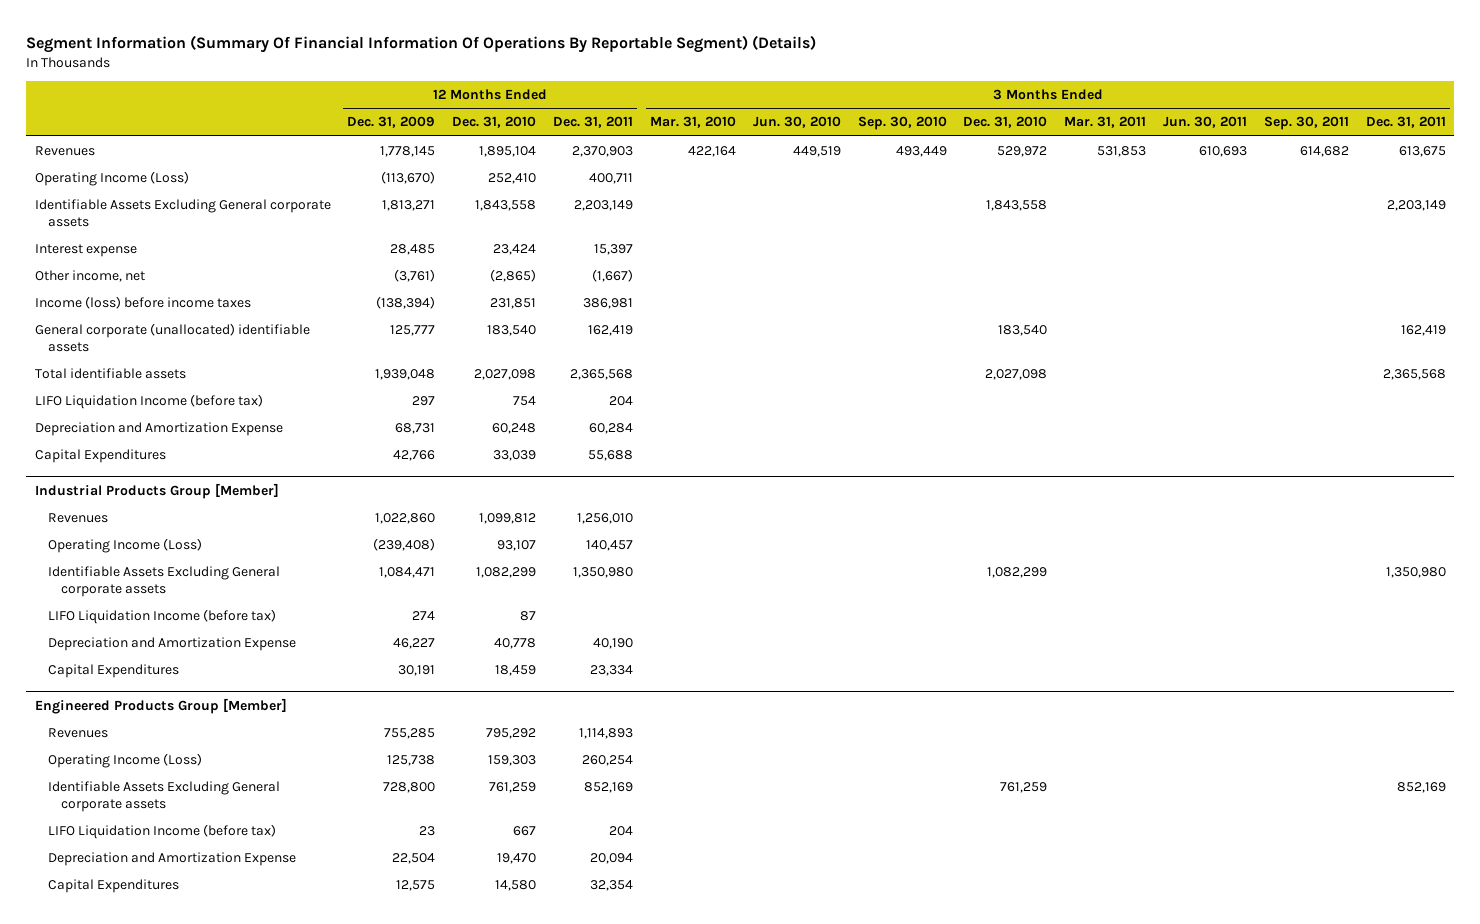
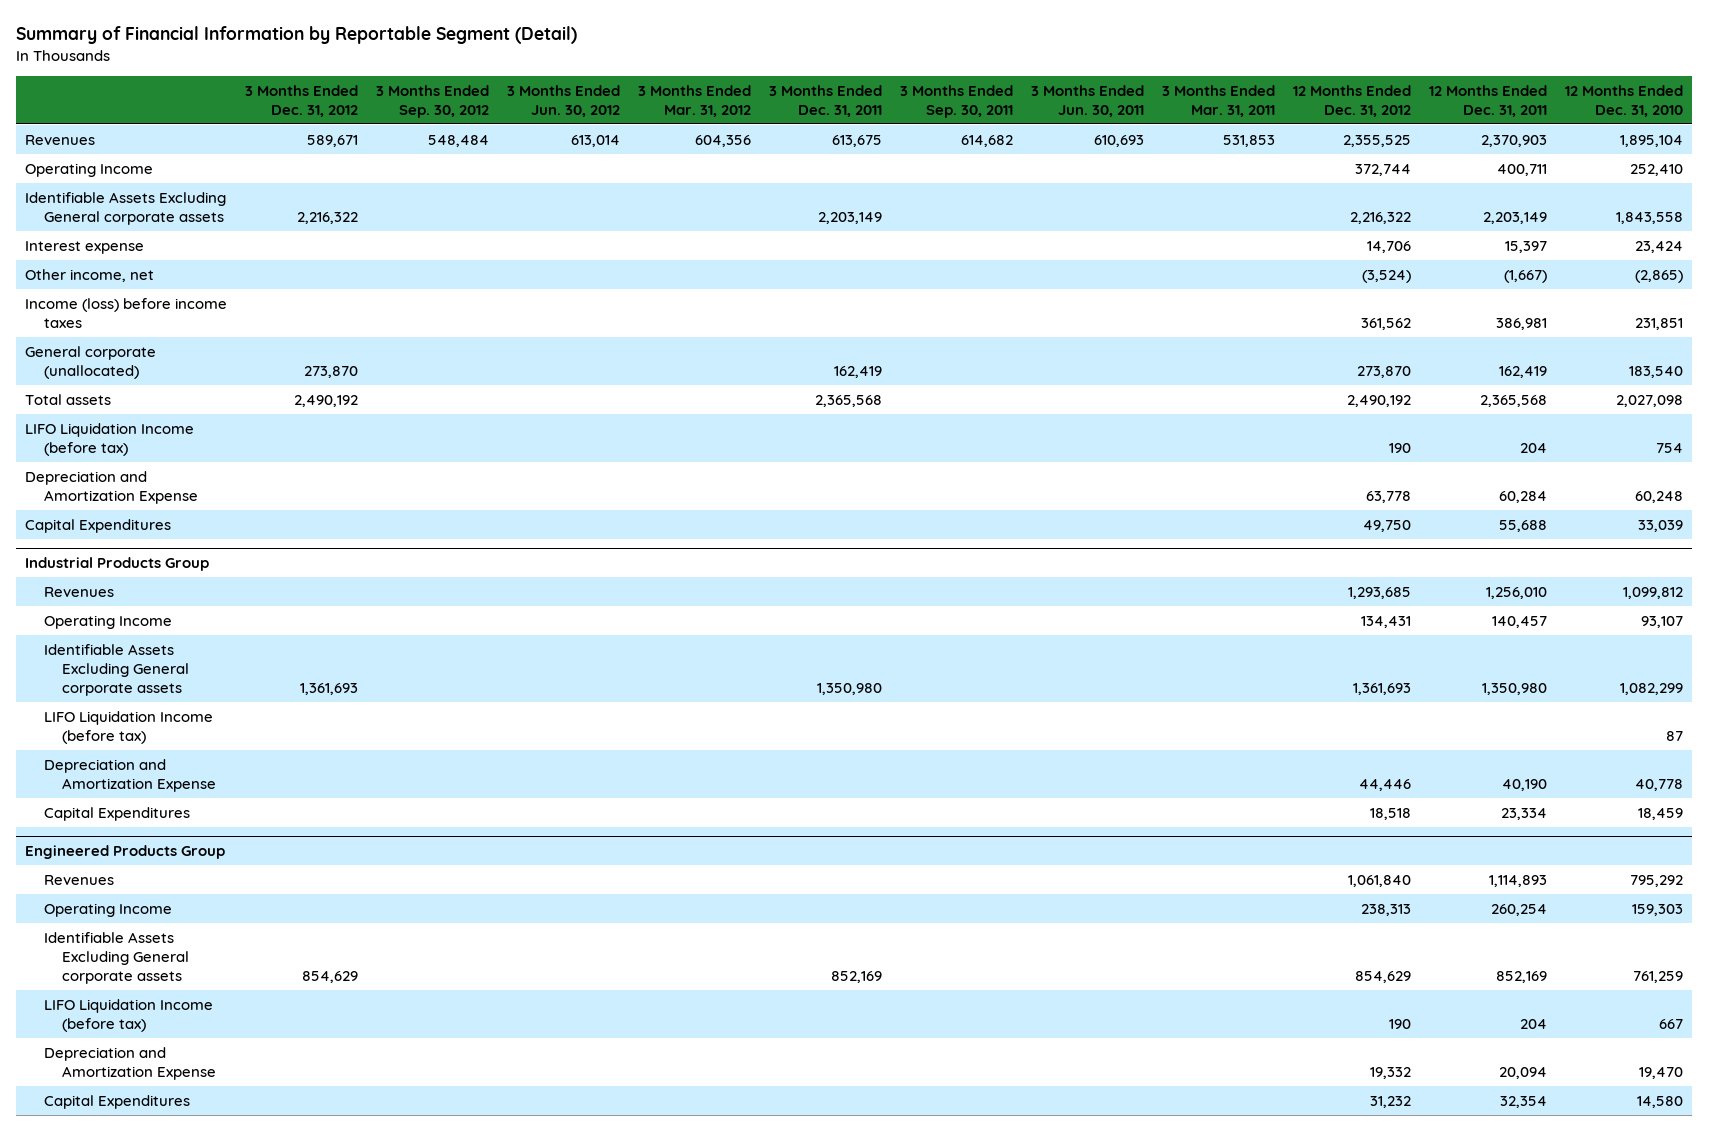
- Segment Information (Summary Of Financial Information Of Operations By Reportable Segment) (Details)
+ Summary of Financial Information by Reportable Segment (Detail)
- | 12 Months Ended Dec. 31, 2009 | 12 Months Ended Dec. 31, 2010 | 12 Months Ended Dec. 31, 2011 | 3 Months Ended Mar. 31, 2010 | 3 Months Ended Jun. 30, 2010 | 3 Months Ended Sep. 30, 2010 | 3 Months Ended Dec. 31, 2010 | 3 Months Ended Mar. 31, 2011 | 3 Months Ended Jun. 30, 2011 | 3 Months Ended Sep. 30, 2011 | 3 Months Ended Dec. 31, 2011
+ | 3 Months Ended Dec. 31, 2012 | 3 Months Ended Sep. 30, 2012 | 3 Months Ended Jun. 30, 2012 | 3 Months Ended Mar. 31, 2012 | 3 Months Ended Dec. 31, 2011 | 3 Months Ended Sep. 30, 2011 | 3 Months Ended Jun. 30, 2011 | 3 Months Ended Mar. 31, 2011 | 12 Months Ended Dec. 31, 2012 | 12 Months Ended Dec. 31, 2011 | 12 Months Ended Dec. 31, 2010
- Operating Income (Loss) | (113,670) | 252,410 | 400,711 | | | | | | | |
+ Operating Income | | | | | | | | | 372,744 | 400,711 | 252,410
- General corporate (unallocated) identifiable assets | 125,777 | 183,540 | 162,419 | | | | 183,540 | | | | 162,419
- Total identifiable assets | 1,939,048 | 2,027,098 | 2,365,568 | | | | 2,027,098 | | | | 2,365,568
+ General corporate (unallocated) | 273,870 | | | | 162,419 | | | | 273,870 | 162,419 | 183,540
+ Total assets | 2,490,192 | | | | 2,365,568 | | | | 2,490,192 | 2,365,568 | 2,027,098
- Industrial Products Group [Member]
+ Industrial Products Group
- Operating Income (Loss) | (239,408) | 93,107 | 140,457 | | | | | | | |
+ Operating Income | | | | | | | | | 134,431 | 140,457 | 93,107
- Engineered Products Group [Member]
+ Engineered Products Group
- Operating Income (Loss) | 125,738 | 159,303 | 260,254 | | | | | | | |
+ Operating Income | | | | | | | | | 238,313 | 260,254 | 159,303

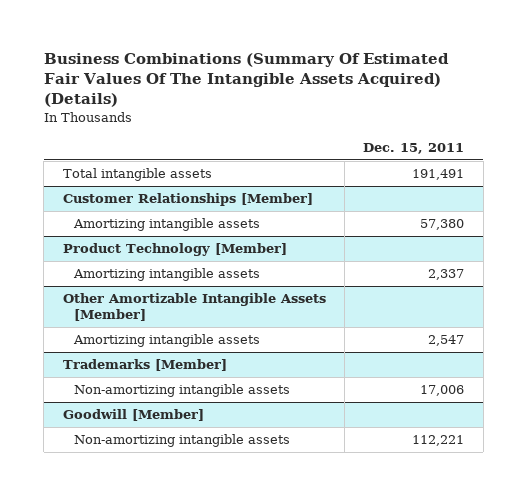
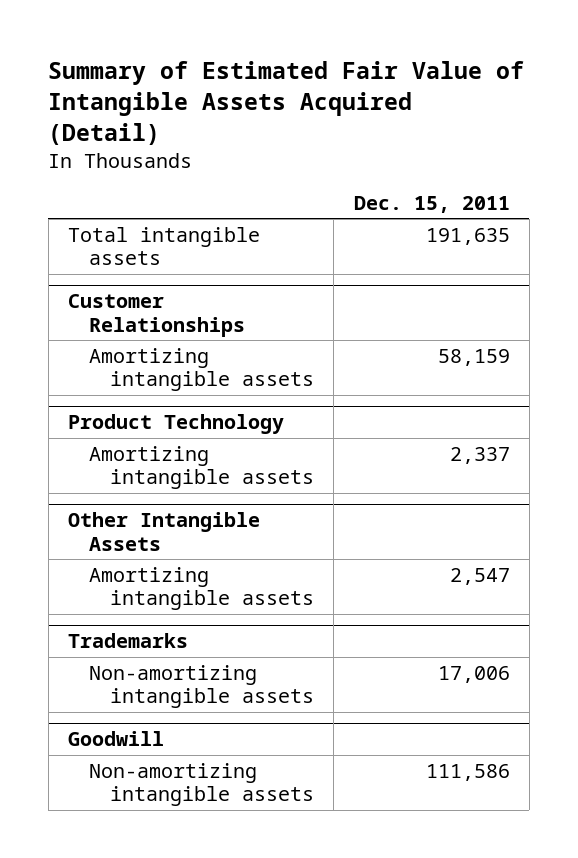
- Business Combinations (Summary Of Estimated Fair Values Of The Intangible Assets Acquired) (Details)
+ Summary of Estimated Fair Value of Intangible Assets Acquired (Detail)
- Total intangible assets | 191,491
- Customer Relationships [Member]
- Amortizing intangible assets | 57,380
- Product Technology [Member]
+ Total intangible assets | 191,635
+ Customer Relationships
+ Amortizing intangible assets | 58,159
+ Product Technology
- Other Amortizable Intangible Assets [Member]
+ Other Intangible Assets
- Trademarks [Member]
+ Trademarks
- Goodwill [Member]
- Non-amortizing intangible assets | 112,221
+ Goodwill
+ Non-amortizing intangible assets | 111,586

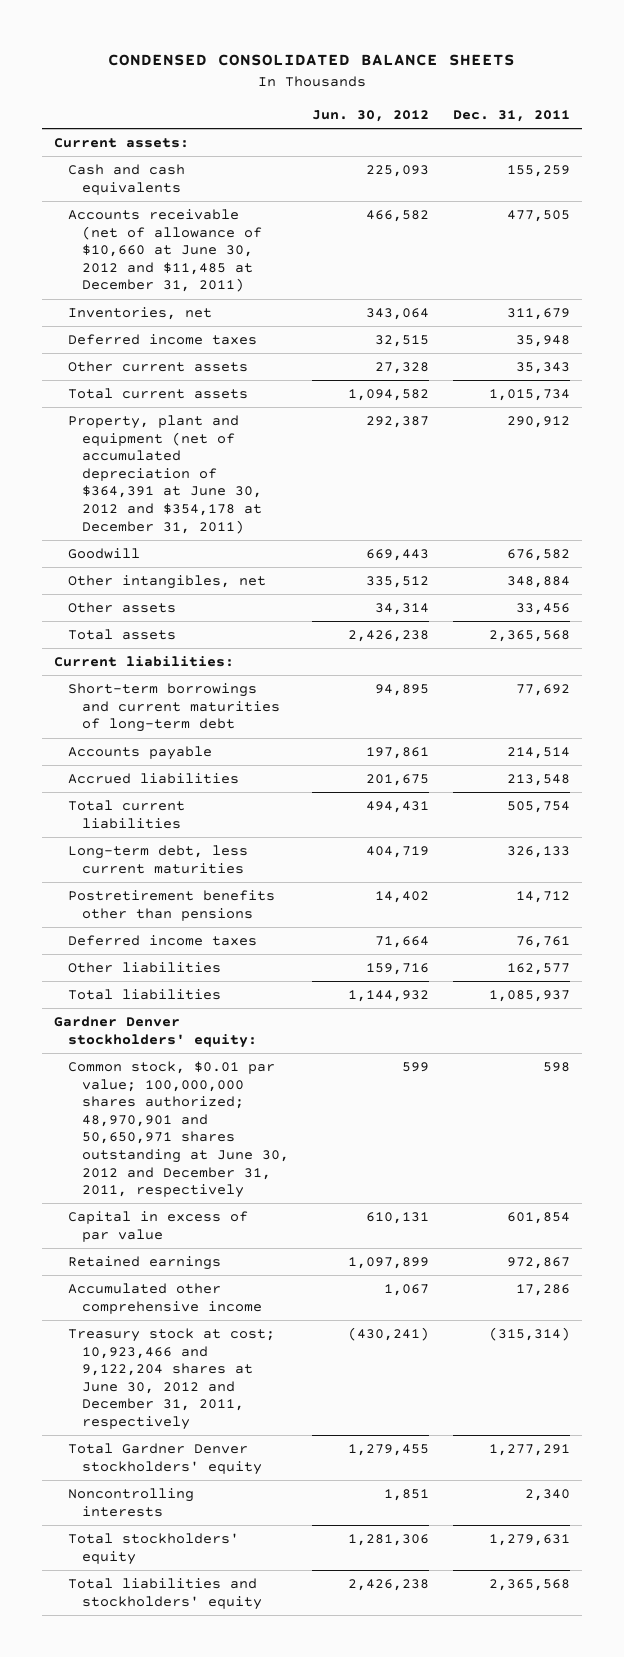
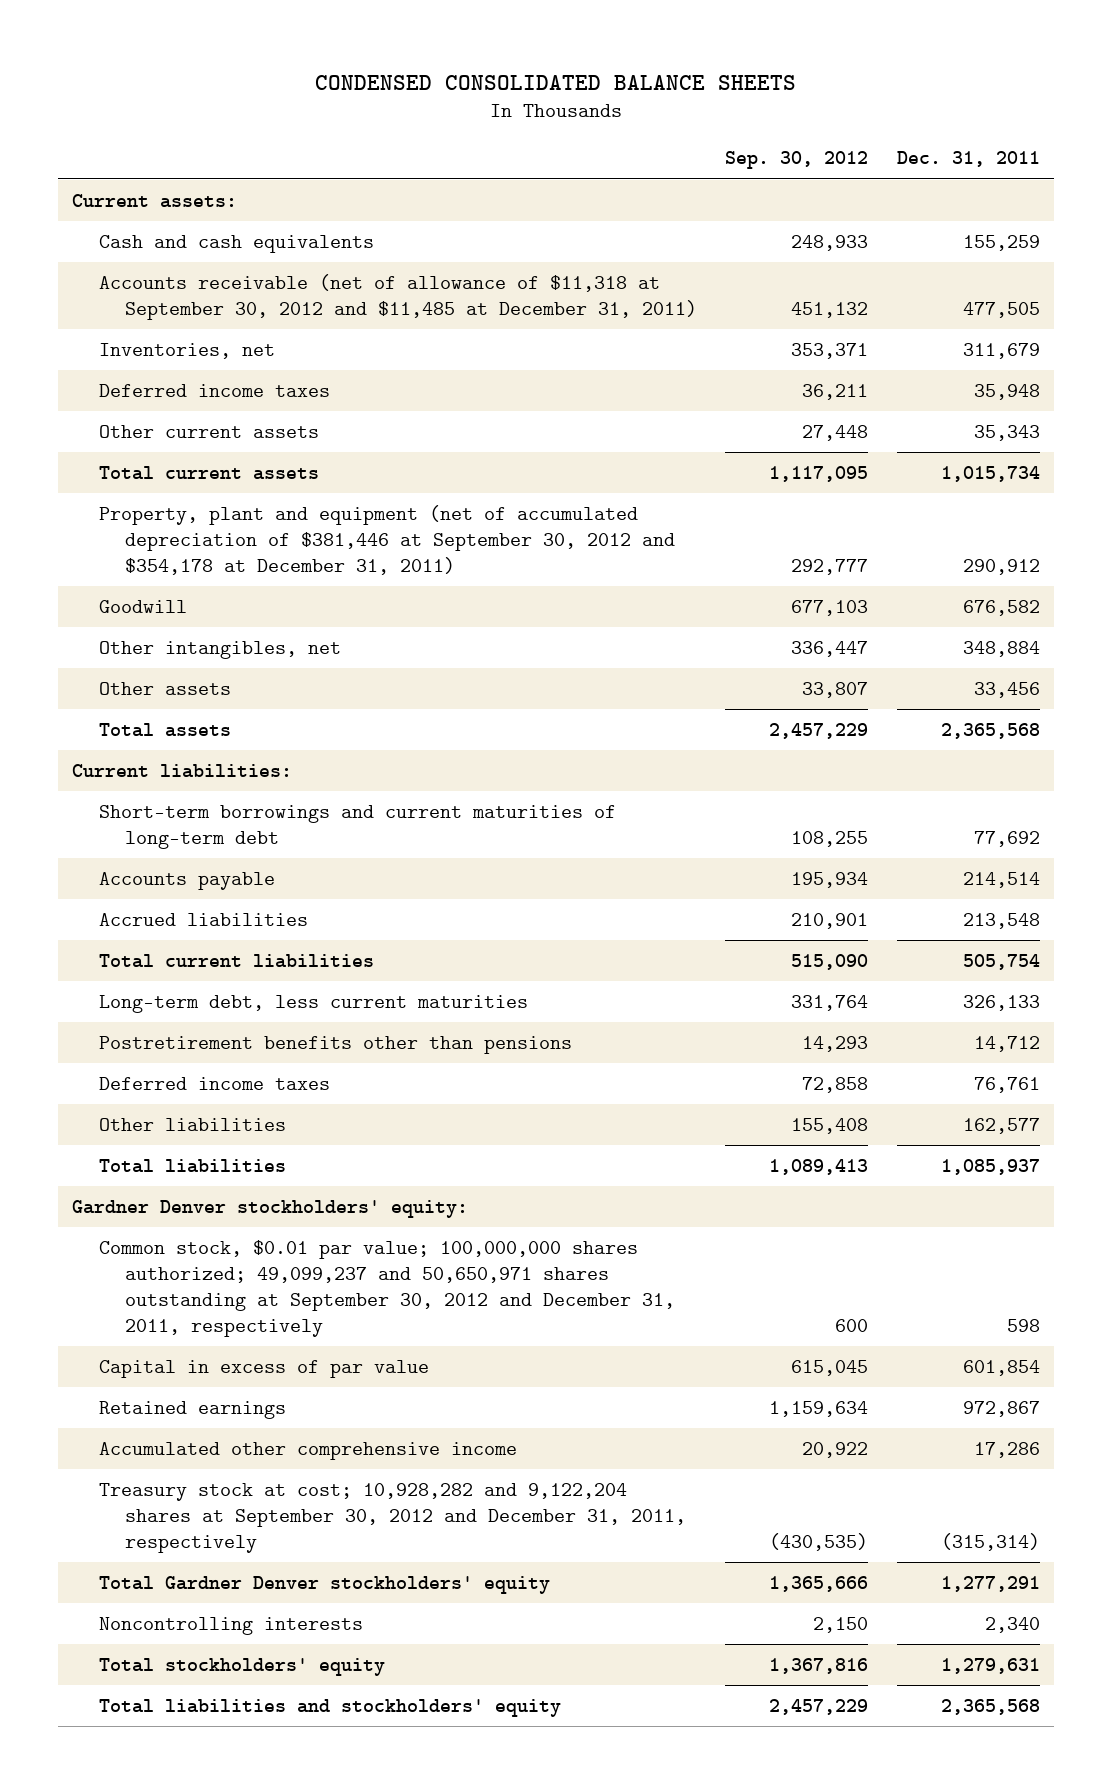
- | Jun. 30, 2012 | Dec. 31, 2011
+ | Sep. 30, 2012 | Dec. 31, 2011
- Accounts receivable (net of allowance of $10,660 at June 30, 2012 and $11,485 at December 31, 2011) | 466,582 | 477,505
+ Accounts receivable (net of allowance of $11,318 at September 30, 2012 and $11,485 at December 31, 2011) | 451,132 | 477,505
- Property, plant and equipment (net of accumulated depreciation of $364,391 at June 30, 2012 and $354,178 at December 31, 2011) | 292,387 | 290,912
+ Property, plant and equipment (net of accumulated depreciation of $381,446 at September 30, 2012 and $354,178 at December 31, 2011) | 292,777 | 290,912
- Common stock, $0.01 par value; 100,000,000 shares authorized; 48,970,901 and 50,650,971 shares outstanding at June 30, 2012 and December 31, 2011, respectively | 599 | 598
+ Common stock, $0.01 par value; 100,000,000 shares authorized; 49,099,237 and 50,650,971 shares outstanding at September 30, 2012 and December 31, 2011, respectively | 600 | 598
- Treasury stock at cost; 10,923,466 and 9,122,204 shares at June 30, 2012 and December 31, 2011, respectively | (430,241) | (315,314)
+ Treasury stock at cost; 10,928,282 and 9,122,204 shares at September 30, 2012 and December 31, 2011, respectively | (430,535) | (315,314)

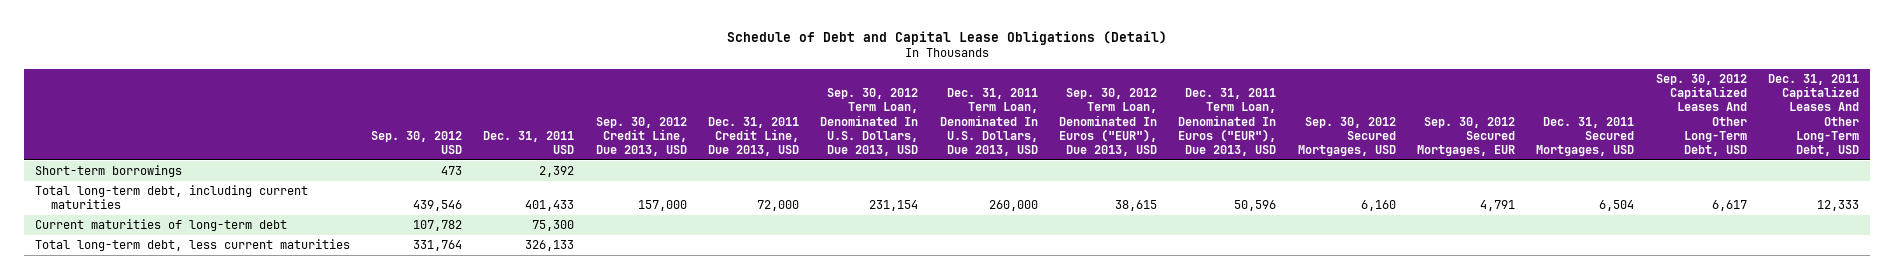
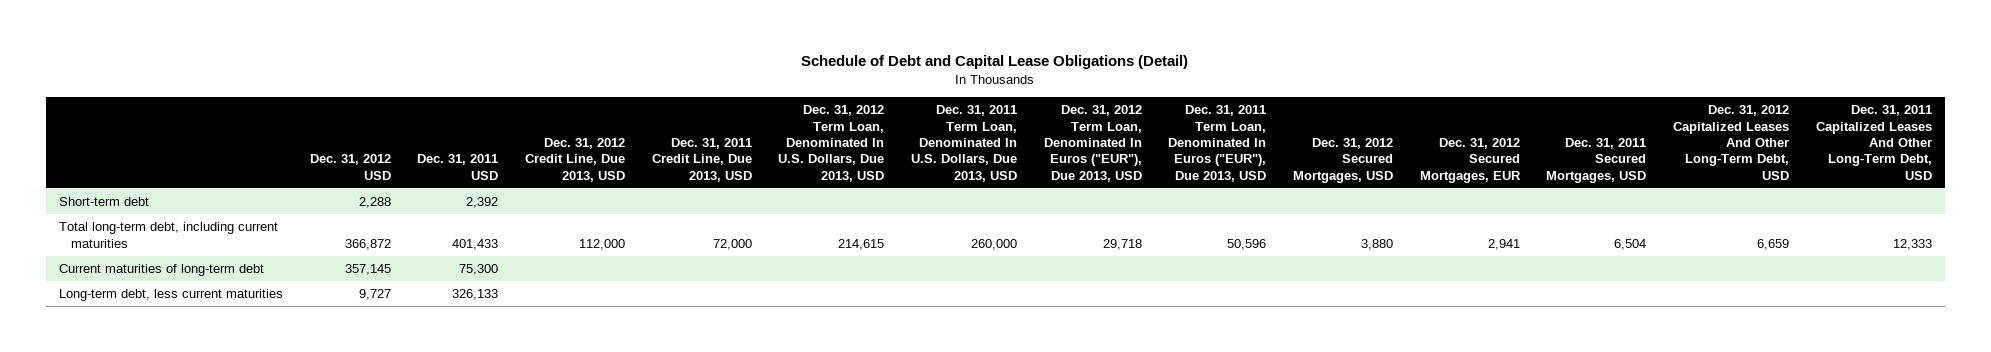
- | Sep. 30, 2012 USD | Dec. 31, 2011 USD | Sep. 30, 2012 Credit Line, Due 2013, USD | Dec. 31, 2011 Credit Line, Due 2013, USD | Sep. 30, 2012 Term Loan, Denominated In U.S. Dollars, Due 2013, USD | Dec. 31, 2011 Term Loan, Denominated In U.S. Dollars, Due 2013, USD | Sep. 30, 2012 Term Loan, Denominated In Euros ("EUR"), Due 2013, USD | Dec. 31, 2011 Term Loan, Denominated In Euros ("EUR"), Due 2013, USD | Sep. 30, 2012 Secured Mortgages, USD | Sep. 30, 2012 Secured Mortgages, EUR | Dec. 31, 2011 Secured Mortgages, USD | Sep. 30, 2012 Capitalized Leases And Other Long-Term Debt, USD | Dec. 31, 2011 Capitalized Leases And Other Long-Term Debt, USD
+ | Dec. 31, 2012 USD | Dec. 31, 2011 USD | Dec. 31, 2012 Credit Line, Due 2013, USD | Dec. 31, 2011 Credit Line, Due 2013, USD | Dec. 31, 2012 Term Loan, Denominated In U.S. Dollars, Due 2013, USD | Dec. 31, 2011 Term Loan, Denominated In U.S. Dollars, Due 2013, USD | Dec. 31, 2012 Term Loan, Denominated In Euros ("EUR"), Due 2013, USD | Dec. 31, 2011 Term Loan, Denominated In Euros ("EUR"), Due 2013, USD | Dec. 31, 2012 Secured Mortgages, USD | Dec. 31, 2012 Secured Mortgages, EUR | Dec. 31, 2011 Secured Mortgages, USD | Dec. 31, 2012 Capitalized Leases And Other Long-Term Debt, USD | Dec. 31, 2011 Capitalized Leases And Other Long-Term Debt, USD
- Short-term borrowings | 473 | 2,392 | | | | | | | | | | |
+ Short-term debt | 2,288 | 2,392 | | | | | | | | | | |
- Total long-term debt, less current maturities | 331,764 | 326,133 | | | | | | | | | | |
+ Long-term debt, less current maturities | 9,727 | 326,133 | | | | | | | | | | |

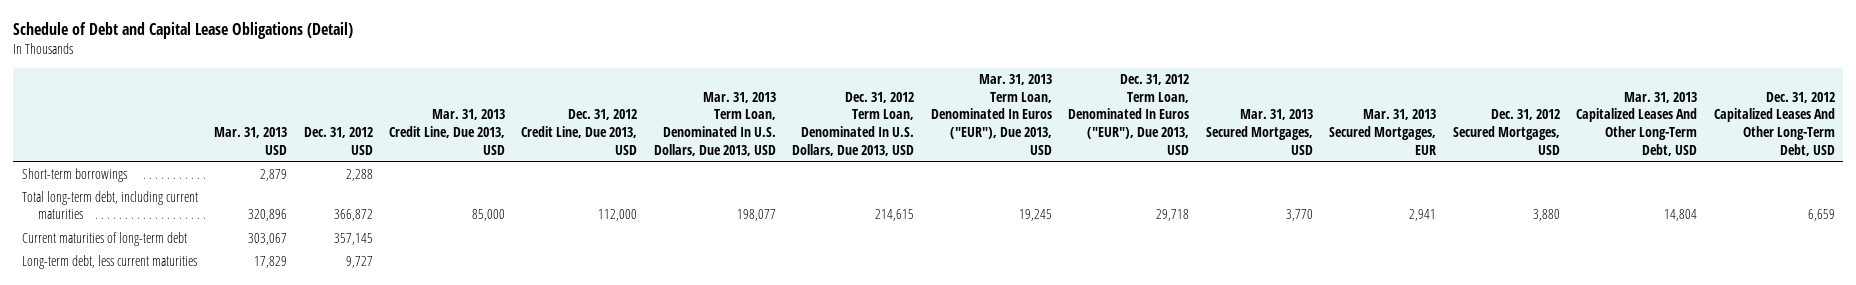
- | Dec. 31, 2012 USD | Dec. 31, 2011 USD | Dec. 31, 2012 Credit Line, Due 2013, USD | Dec. 31, 2011 Credit Line, Due 2013, USD | Dec. 31, 2012 Term Loan, Denominated In U.S. Dollars, Due 2013, USD | Dec. 31, 2011 Term Loan, Denominated In U.S. Dollars, Due 2013, USD | Dec. 31, 2012 Term Loan, Denominated In Euros ("EUR"), Due 2013, USD | Dec. 31, 2011 Term Loan, Denominated In Euros ("EUR"), Due 2013, USD | Dec. 31, 2012 Secured Mortgages, USD | Dec. 31, 2012 Secured Mortgages, EUR | Dec. 31, 2011 Secured Mortgages, USD | Dec. 31, 2012 Capitalized Leases And Other Long-Term Debt, USD | Dec. 31, 2011 Capitalized Leases And Other Long-Term Debt, USD
+ | Mar. 31, 2013 USD | Dec. 31, 2012 USD | Mar. 31, 2013 Credit Line, Due 2013, USD | Dec. 31, 2012 Credit Line, Due 2013, USD | Mar. 31, 2013 Term Loan, Denominated In U.S. Dollars, Due 2013, USD | Dec. 31, 2012 Term Loan, Denominated In U.S. Dollars, Due 2013, USD | Mar. 31, 2013 Term Loan, Denominated In Euros ("EUR"), Due 2013, USD | Dec. 31, 2012 Term Loan, Denominated In Euros ("EUR"), Due 2013, USD | Mar. 31, 2013 Secured Mortgages, USD | Mar. 31, 2013 Secured Mortgages, EUR | Dec. 31, 2012 Secured Mortgages, USD | Mar. 31, 2013 Capitalized Leases And Other Long-Term Debt, USD | Dec. 31, 2012 Capitalized Leases And Other Long-Term Debt, USD
- Short-term debt | 2,288 | 2,392 | | | | | | | | | | |
+ Short-term borrowings | 2,879 | 2,288 | | | | | | | | | | |

